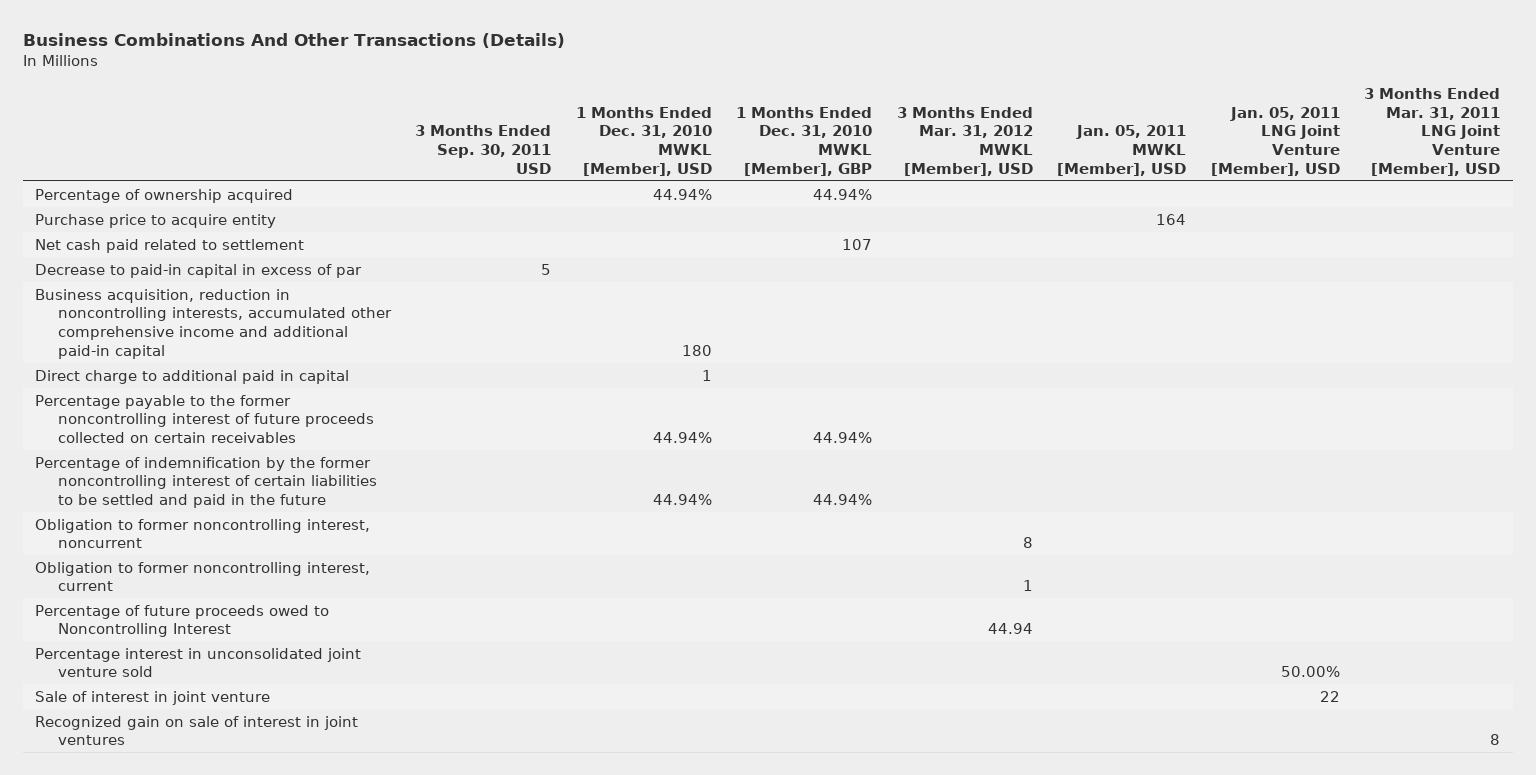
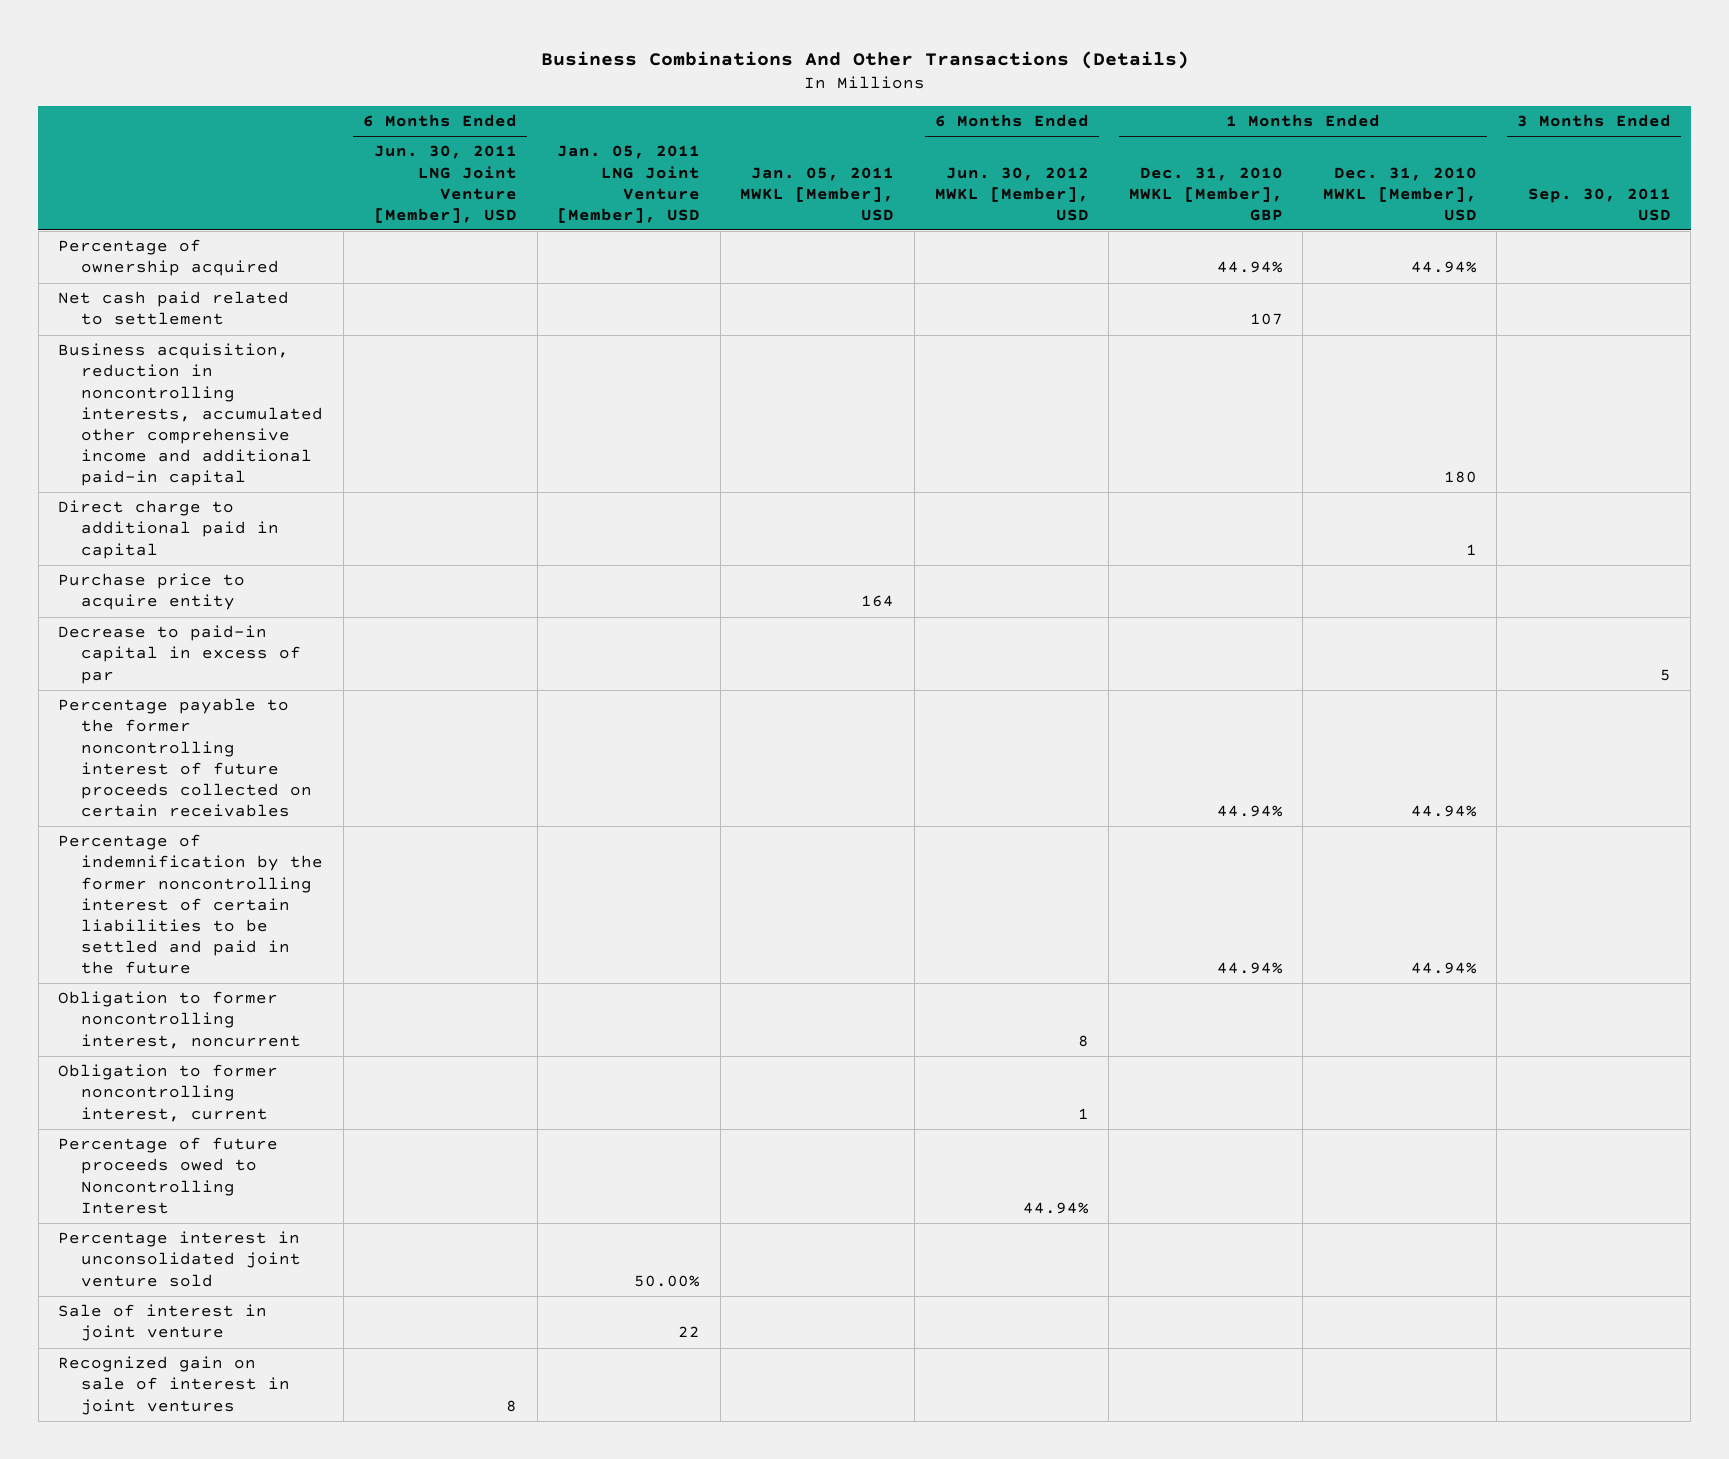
- | 3 Months Ended Sep. 30, 2011 USD | 1 Months Ended Dec. 31, 2010 MWKL [Member], USD | 1 Months Ended Dec. 31, 2010 MWKL [Member], GBP | 3 Months Ended Mar. 31, 2012 MWKL [Member], USD | Jan. 05, 2011 MWKL [Member], USD | Jan. 05, 2011 LNG Joint Venture [Member], USD | 3 Months Ended Mar. 31, 2011 LNG Joint Venture [Member], USD
+ | 6 Months Ended Jun. 30, 2011 LNG Joint Venture [Member], USD | Jan. 05, 2011 LNG Joint Venture [Member], USD | Jan. 05, 2011 MWKL [Member], USD | 6 Months Ended Jun. 30, 2012 MWKL [Member], USD | 1 Months Ended Dec. 31, 2010 MWKL [Member], GBP | 1 Months Ended Dec. 31, 2010 MWKL [Member], USD | 3 Months Ended Sep. 30, 2011 USD
moved down: Purchase price to acquire entity | | | 164 | | | |
moved down: Decrease to paid-in capital in excess of par | | | | | | | 5

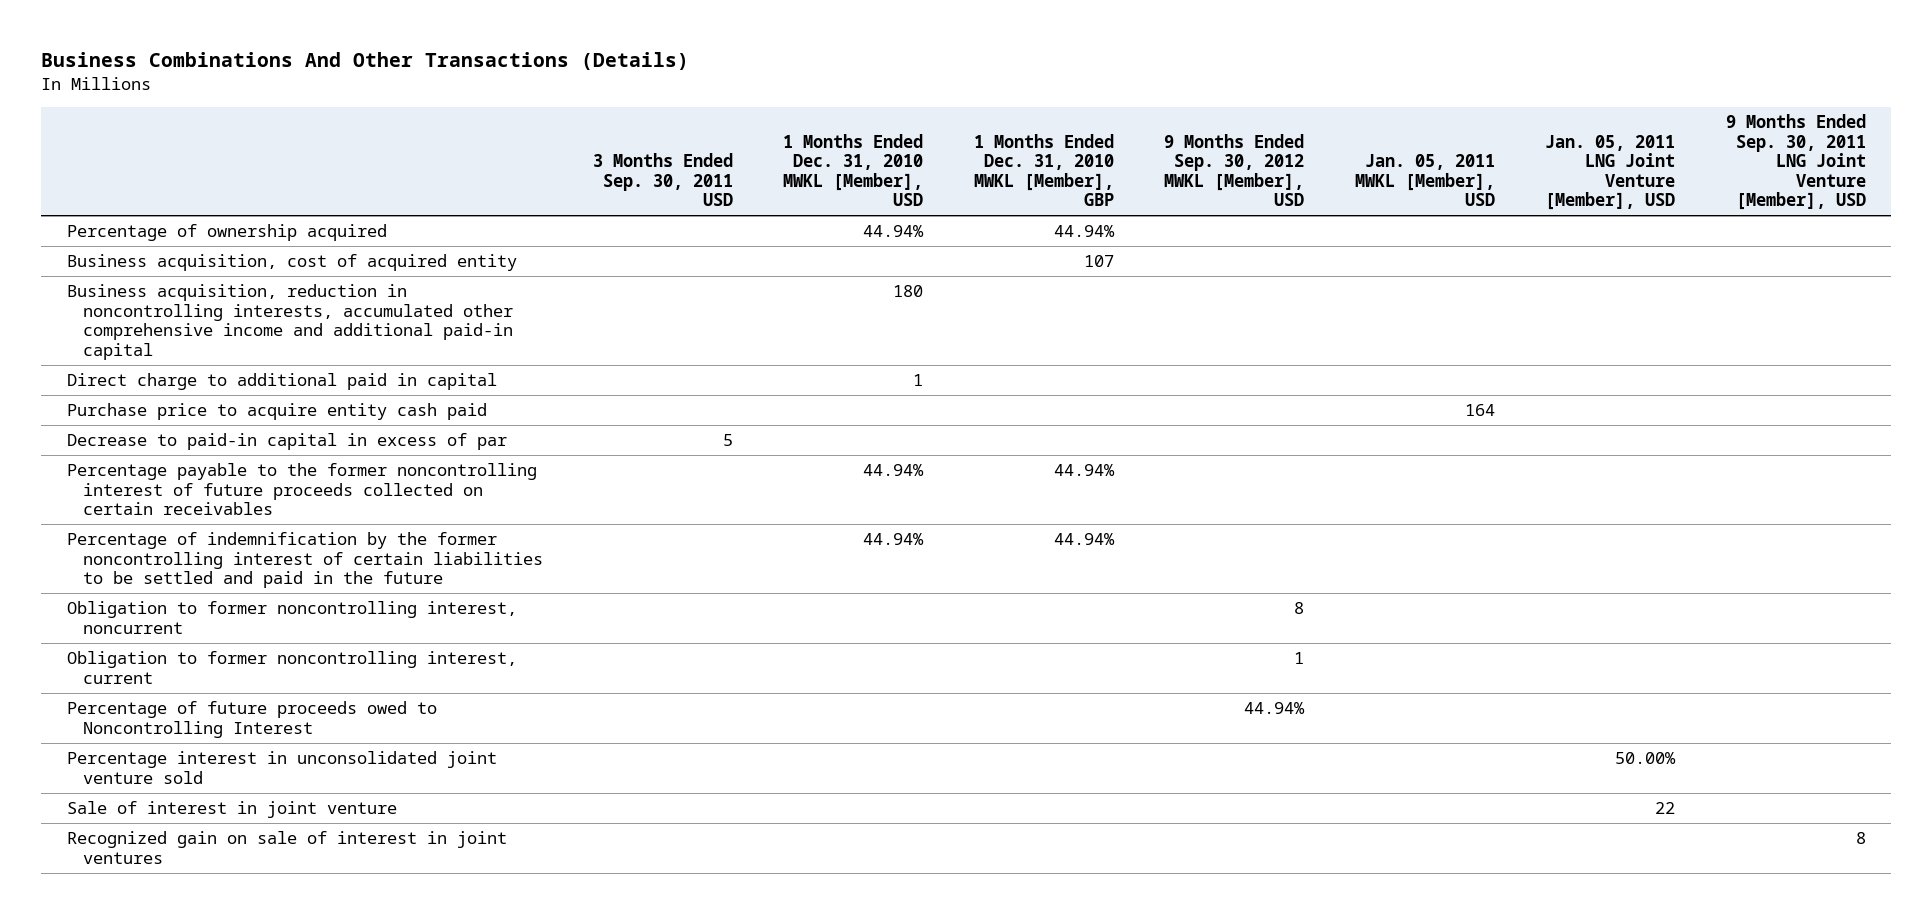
- | 6 Months Ended Jun. 30, 2011 LNG Joint Venture [Member], USD | Jan. 05, 2011 LNG Joint Venture [Member], USD | Jan. 05, 2011 MWKL [Member], USD | 6 Months Ended Jun. 30, 2012 MWKL [Member], USD | 1 Months Ended Dec. 31, 2010 MWKL [Member], GBP | 1 Months Ended Dec. 31, 2010 MWKL [Member], USD | 3 Months Ended Sep. 30, 2011 USD
+ | 3 Months Ended Sep. 30, 2011 USD | 1 Months Ended Dec. 31, 2010 MWKL [Member], USD | 1 Months Ended Dec. 31, 2010 MWKL [Member], GBP | 9 Months Ended Sep. 30, 2012 MWKL [Member], USD | Jan. 05, 2011 MWKL [Member], USD | Jan. 05, 2011 LNG Joint Venture [Member], USD | 9 Months Ended Sep. 30, 2011 LNG Joint Venture [Member], USD
- Net cash paid related to settlement | | | | | 107 | |
+ Business acquisition, cost of acquired entity | | | 107 | | | |
- Purchase price to acquire entity | | | 164 | | | |
+ Purchase price to acquire entity cash paid | | | | | 164 | |

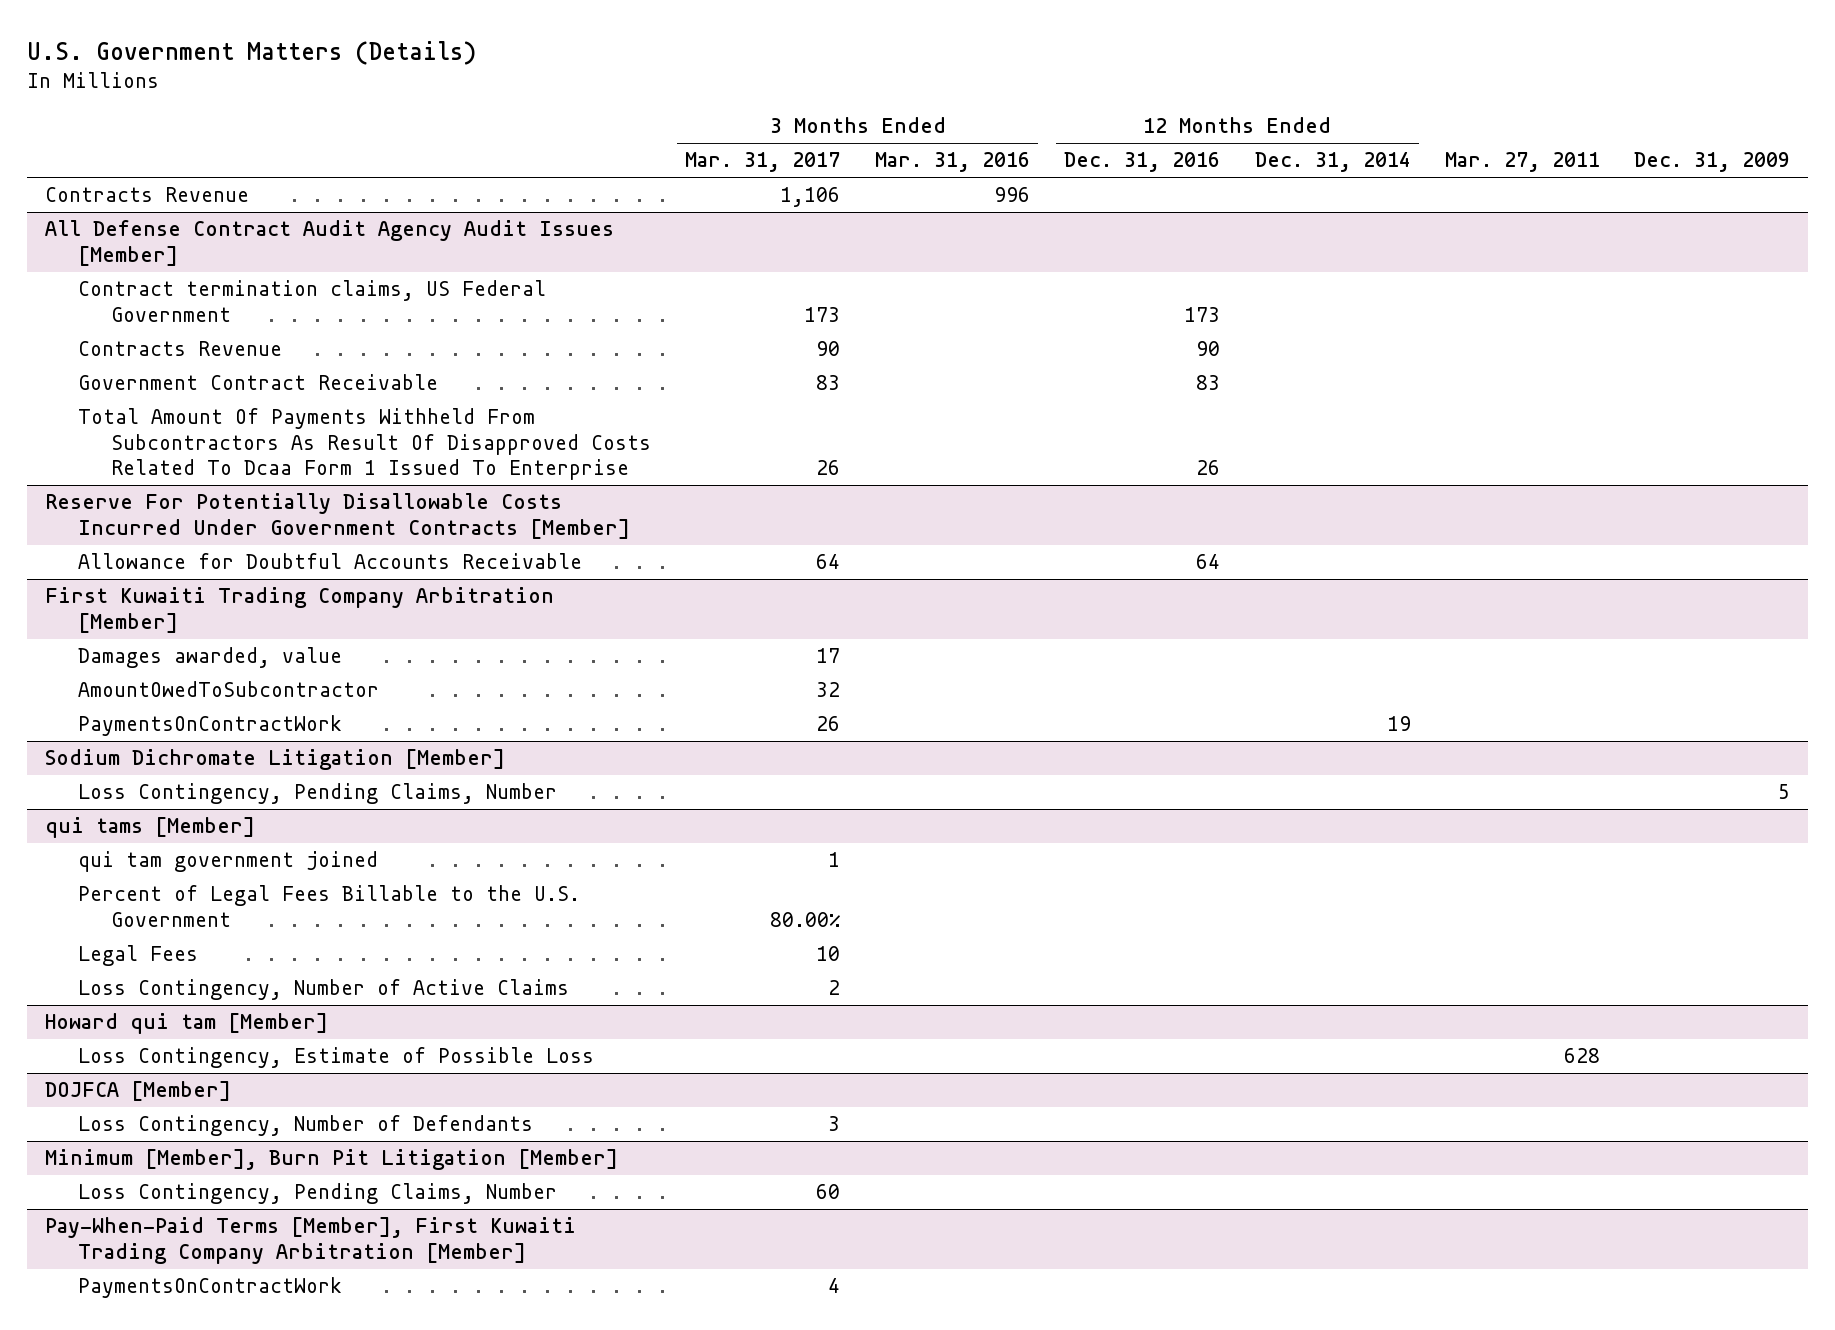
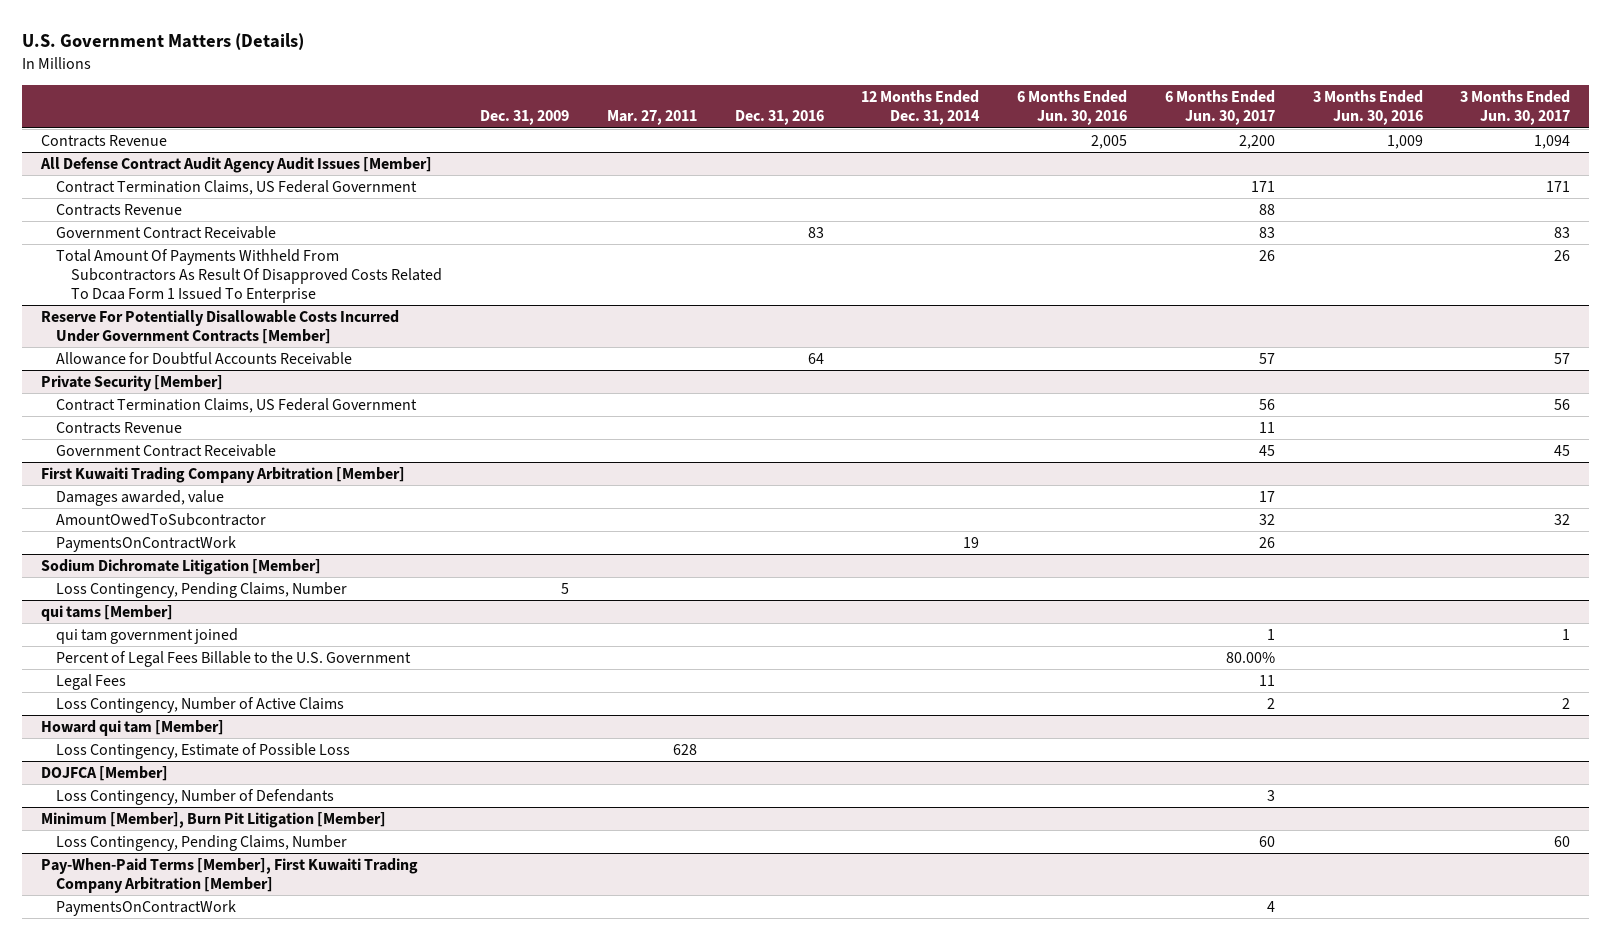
- | 3 Months Ended Mar. 31, 2017 | 3 Months Ended Mar. 31, 2016 | 12 Months Ended Dec. 31, 2016 | 12 Months Ended Dec. 31, 2014 | Mar. 27, 2011 | Dec. 31, 2009
+ | Dec. 31, 2009 | Mar. 27, 2011 | Dec. 31, 2016 | 12 Months Ended Dec. 31, 2014 | 6 Months Ended Jun. 30, 2016 | 6 Months Ended Jun. 30, 2017 | 3 Months Ended Jun. 30, 2016 | 3 Months Ended Jun. 30, 2017
@ All Defense Contract Audit Agency Audit Issues [Member]
- Contract termination claims, US Federal Government | 173 | | 173 | | |
+ Contract Termination Claims, US Federal Government | | | | | | 171 | | 171
+ Private Security [Member]
+ Contract Termination Claims, US Federal Government | | | | | | 56 | | 56
+ Contracts Revenue | | | | | | 11 | |
+ Government Contract Receivable | | | | | | 45 | | 45

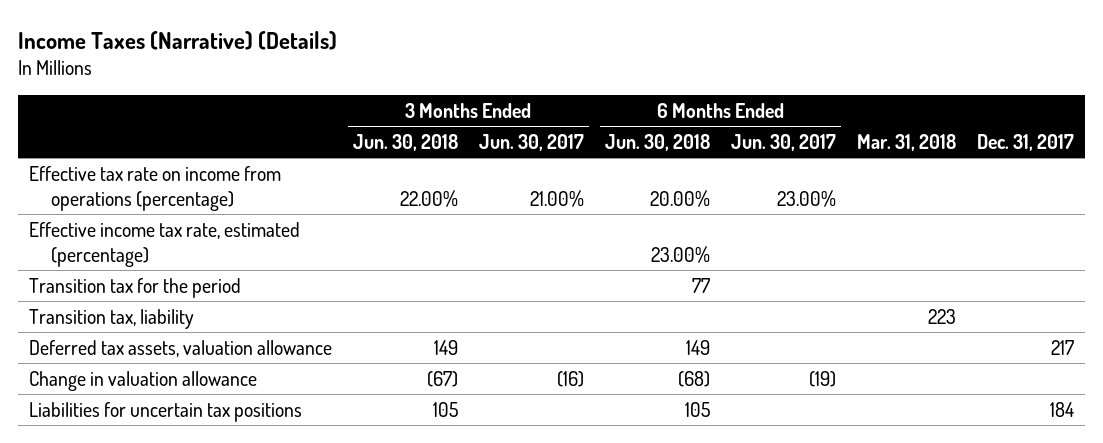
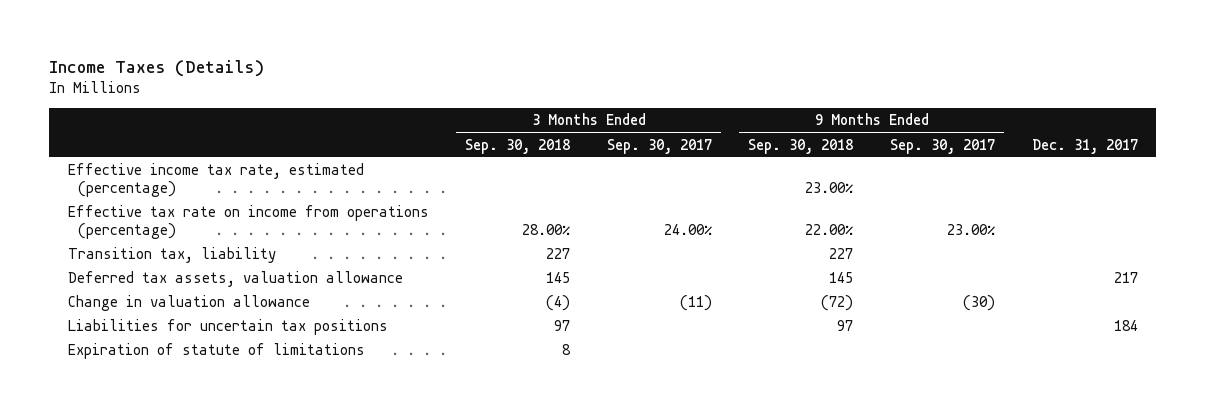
- Income Taxes (Narrative) (Details)
+ Income Taxes (Details)
- | 3 Months Ended Jun. 30, 2018 | 3 Months Ended Jun. 30, 2017 | 6 Months Ended Jun. 30, 2018 | 6 Months Ended Jun. 30, 2017 | Mar. 31, 2018 | Dec. 31, 2017
+ | 3 Months Ended Sep. 30, 2018 | 3 Months Ended Sep. 30, 2017 | 9 Months Ended Sep. 30, 2018 | 9 Months Ended Sep. 30, 2017 | Dec. 31, 2017
- Transition tax for the period | | | 77 | | |
moved down: Effective tax rate on income from operations (percentage) | 28.00% | 24.00% | 22.00% | 23.00% |
+ Expiration of statute of limitations | 8 | | | |

